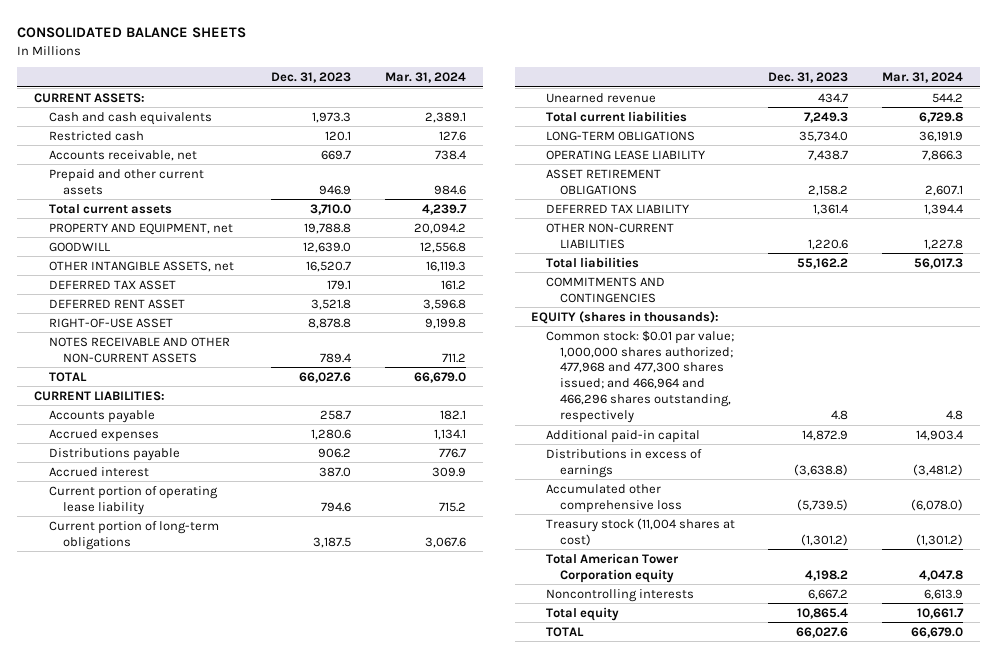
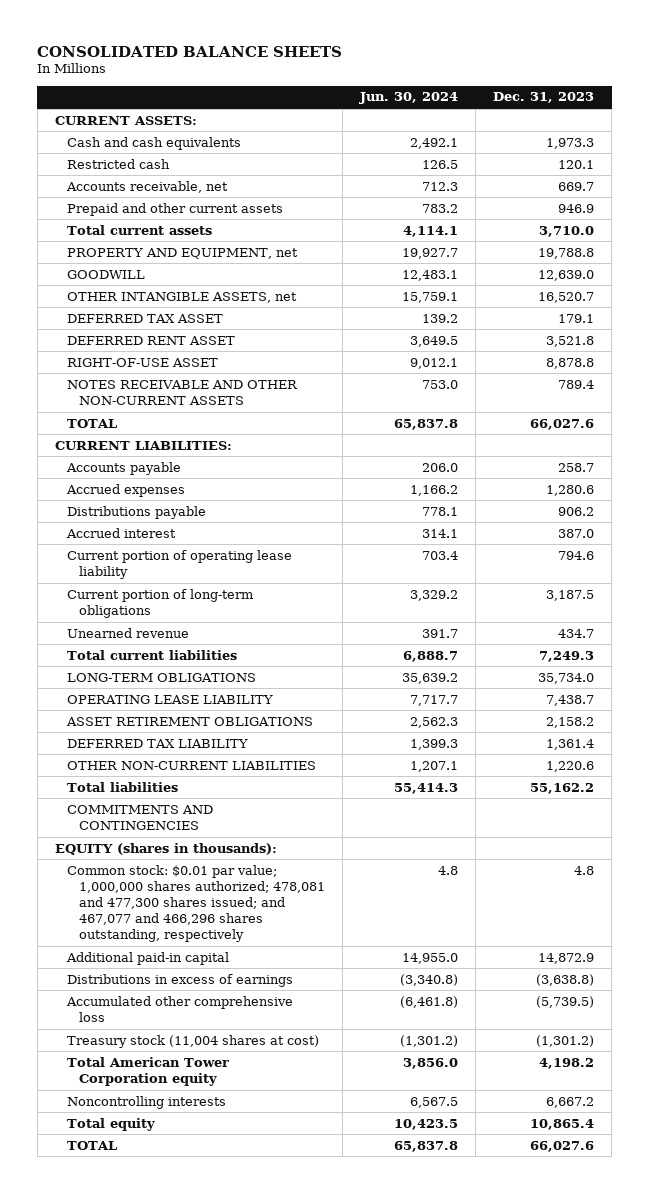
- | Dec. 31, 2023 | Mar. 31, 2024
+ | Jun. 30, 2024 | Dec. 31, 2023
- Common stock: $0.01 par value; 1,000,000 shares authorized; 477,968 and 477,300 shares issued; and 466,964 and 466,296 shares outstanding, respectively | 4.8 | 4.8
+ Common stock: $0.01 par value; 1,000,000 shares authorized; 478,081 and 477,300 shares issued; and 467,077 and 466,296 shares outstanding, respectively | 4.8 | 4.8

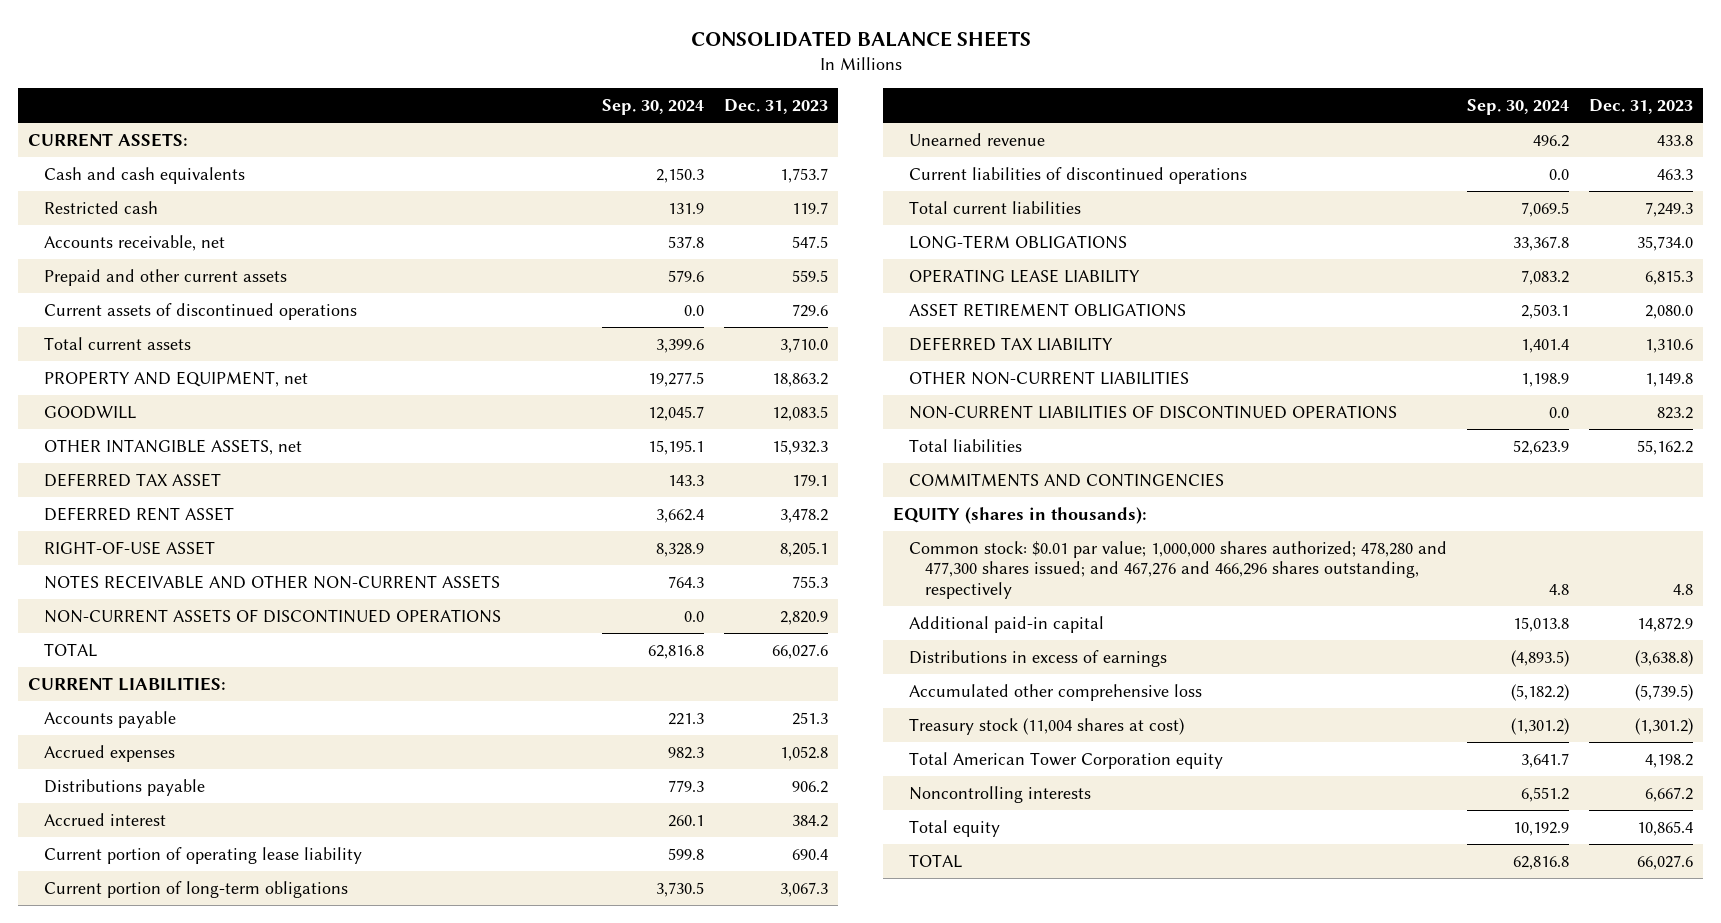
- | Jun. 30, 2024 | Dec. 31, 2023
+ | Sep. 30, 2024 | Dec. 31, 2023
- Cash and cash equivalents | 2,492.1 | 1,973.3
- Restricted cash | 126.5 | 120.1
- Accounts receivable, net | 712.3 | 669.7
- Prepaid and other current assets | 783.2 | 946.9
+ Cash and cash equivalents | 2,150.3 | 1,753.7
+ Restricted cash | 131.9 | 119.7
+ Accounts receivable, net | 537.8 | 547.5
+ Prepaid and other current assets | 579.6 | 559.5
+ Current assets of discontinued operations | 0.0 | 729.6
- PROPERTY AND EQUIPMENT, net | 19,927.7 | 19,788.8
- GOODWILL | 12,483.1 | 12,639.0
- OTHER INTANGIBLE ASSETS, net | 15,759.1 | 16,520.7
+ PROPERTY AND EQUIPMENT, net | 19,277.5 | 18,863.2
+ GOODWILL | 12,045.7 | 12,083.5
+ OTHER INTANGIBLE ASSETS, net | 15,195.1 | 15,932.3
- DEFERRED RENT ASSET | 3,649.5 | 3,521.8
- RIGHT-OF-USE ASSET | 9,012.1 | 8,878.8
- NOTES RECEIVABLE AND OTHER NON-CURRENT ASSETS | 753.0 | 789.4
+ DEFERRED RENT ASSET | 3,662.4 | 3,478.2
+ RIGHT-OF-USE ASSET | 8,328.9 | 8,205.1
+ NOTES RECEIVABLE AND OTHER NON-CURRENT ASSETS | 764.3 | 755.3
+ NON-CURRENT ASSETS OF DISCONTINUED OPERATIONS | 0.0 | 2,820.9
- Accounts payable | 206.0 | 258.7
- Accrued expenses | 1,166.2 | 1,280.6
+ Accounts payable | 221.3 | 251.3
+ Accrued expenses | 982.3 | 1,052.8
- Accrued interest | 314.1 | 387.0
- Current portion of operating lease liability | 703.4 | 794.6
- Current portion of long-term obligations | 3,329.2 | 3,187.5
- Unearned revenue | 391.7 | 434.7
+ Accrued interest | 260.1 | 384.2
+ Current portion of operating lease liability | 599.8 | 690.4
+ Current portion of long-term obligations | 3,730.5 | 3,067.3
+ Unearned revenue | 496.2 | 433.8
+ Current liabilities of discontinued operations | 0.0 | 463.3
- OPERATING LEASE LIABILITY | 7,717.7 | 7,438.7
- ASSET RETIREMENT OBLIGATIONS | 2,562.3 | 2,158.2
- DEFERRED TAX LIABILITY | 1,399.3 | 1,361.4
- OTHER NON-CURRENT LIABILITIES | 1,207.1 | 1,220.6
+ OPERATING LEASE LIABILITY | 7,083.2 | 6,815.3
+ ASSET RETIREMENT OBLIGATIONS | 2,503.1 | 2,080.0
+ DEFERRED TAX LIABILITY | 1,401.4 | 1,310.6
+ OTHER NON-CURRENT LIABILITIES | 1,198.9 | 1,149.8
+ NON-CURRENT LIABILITIES OF DISCONTINUED OPERATIONS | 0.0 | 823.2
- Common stock: $0.01 par value; 1,000,000 shares authorized; 478,081 and 477,300 shares issued; and 467,077 and 466,296 shares outstanding, respectively | 4.8 | 4.8
+ Common stock: $0.01 par value; 1,000,000 shares authorized; 478,280 and 477,300 shares issued; and 467,276 and 466,296 shares outstanding, respectively | 4.8 | 4.8

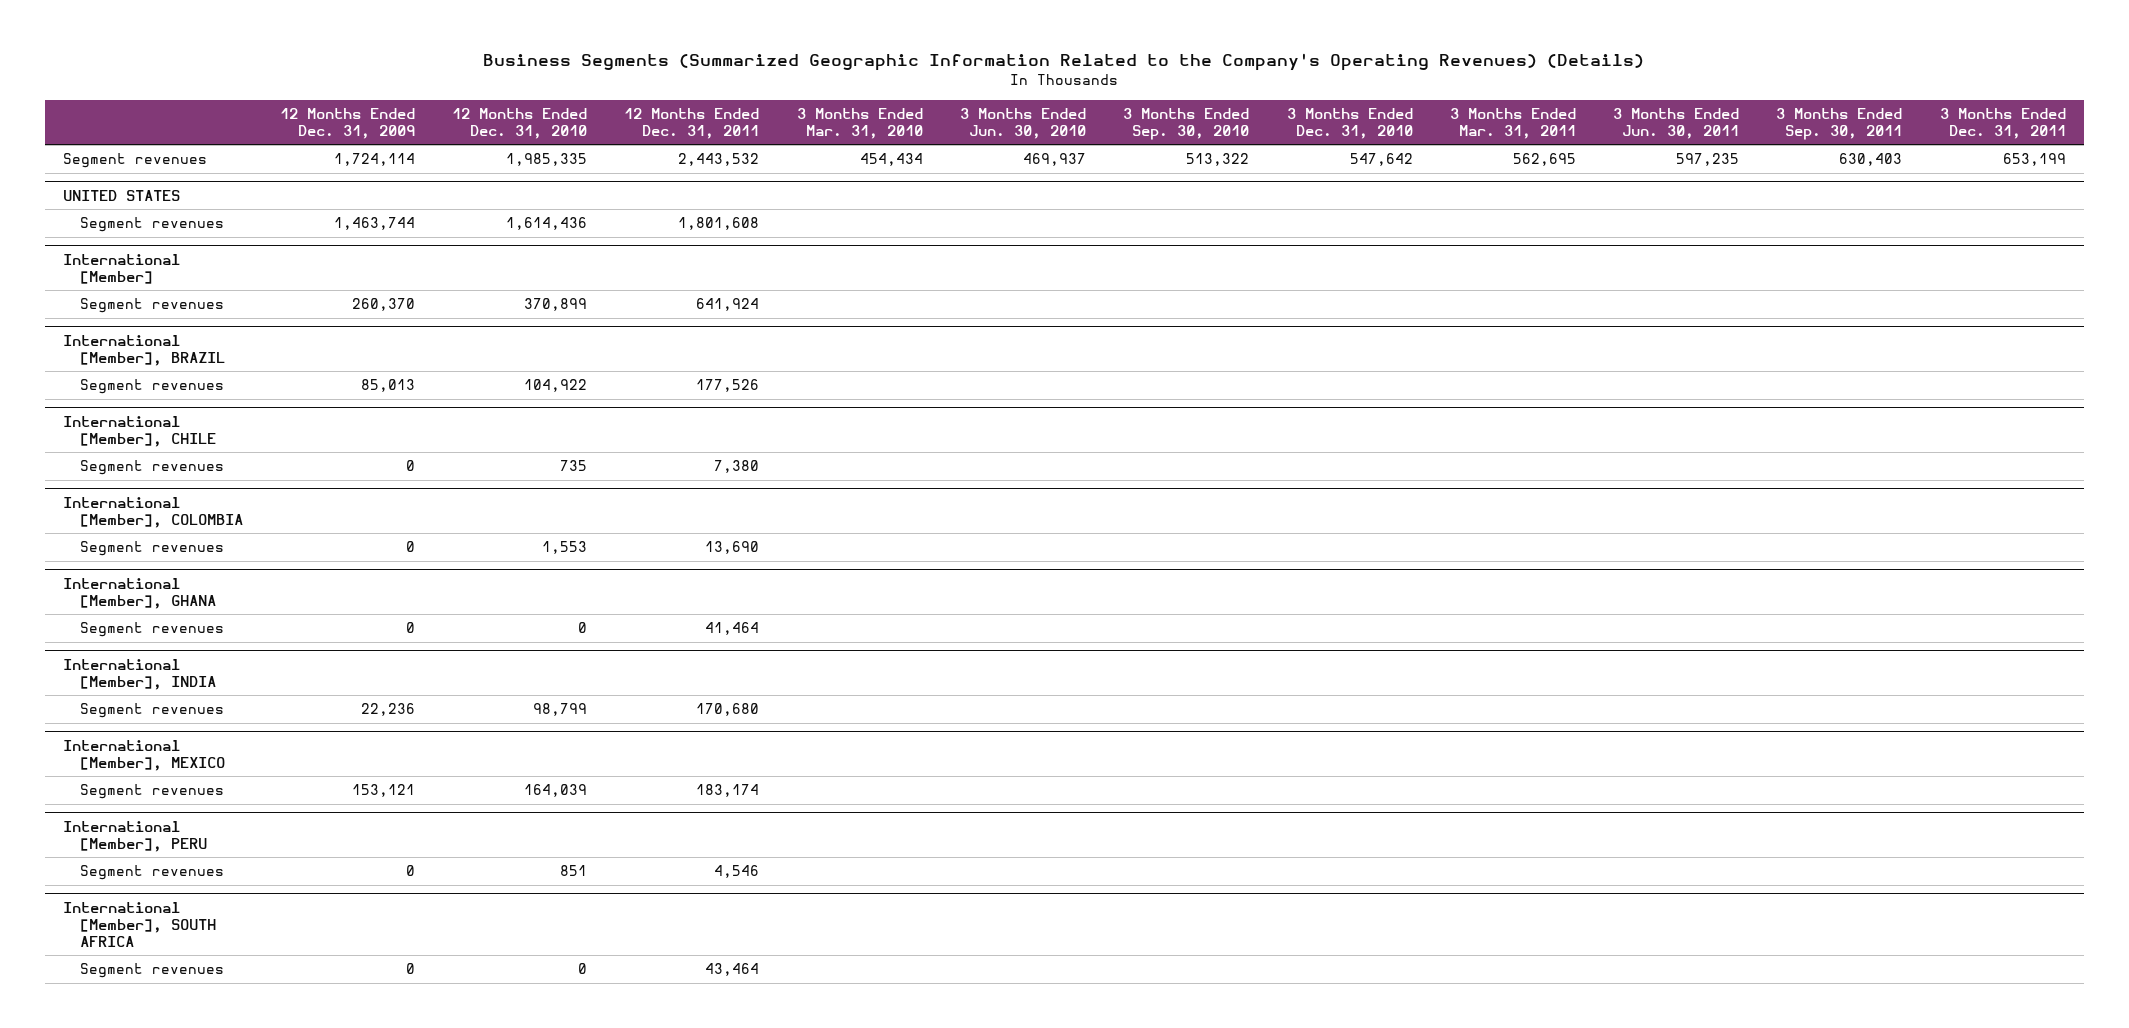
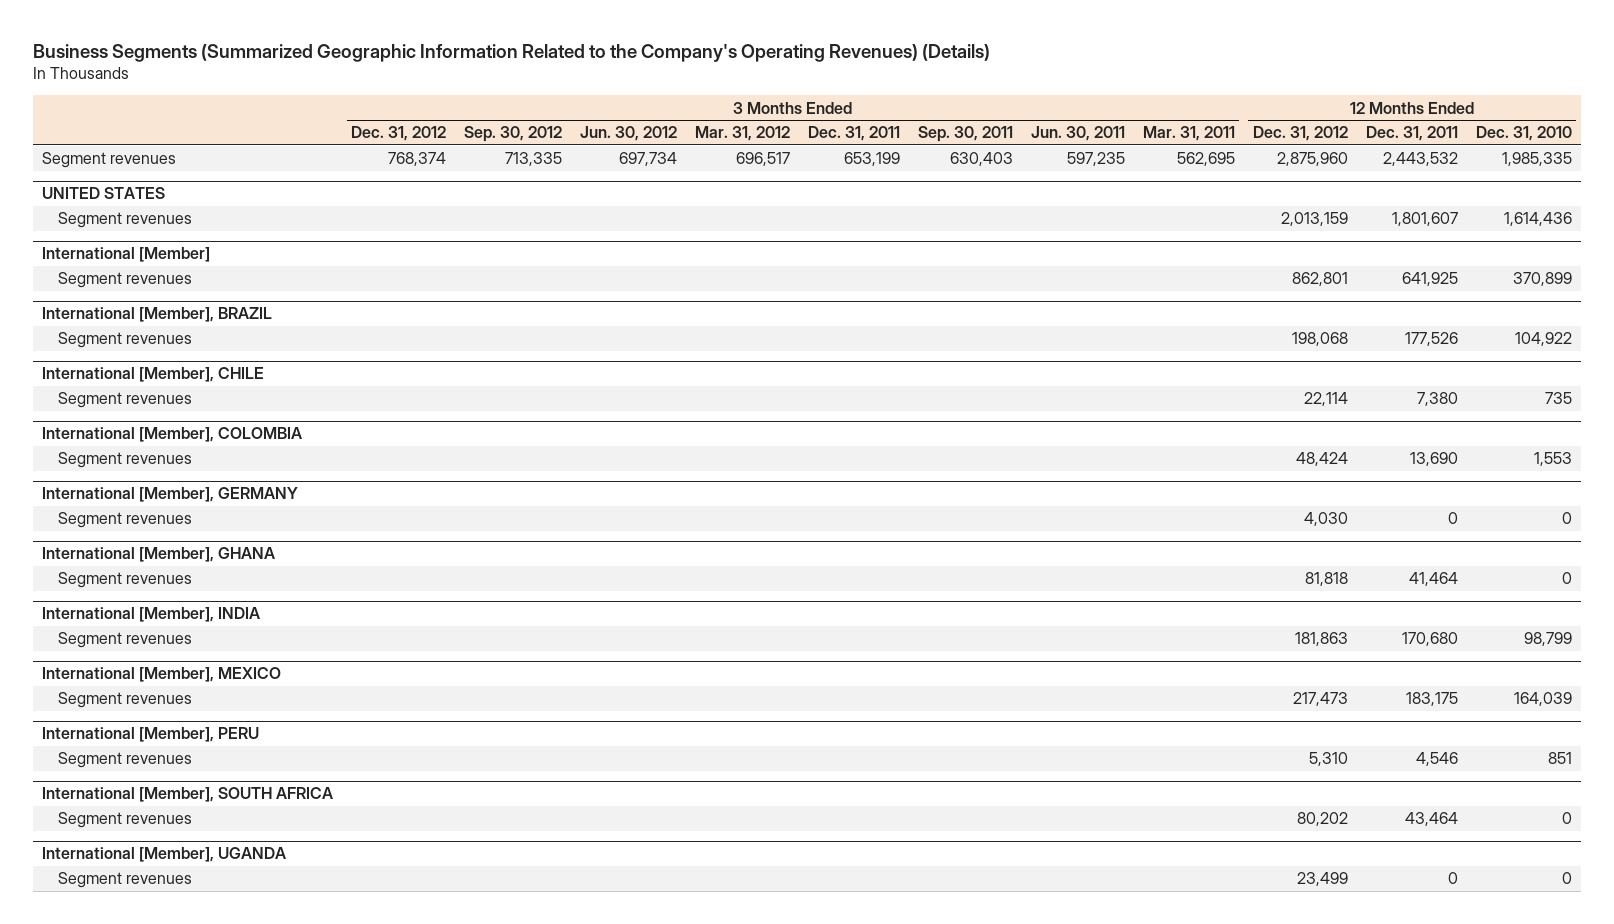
- | 12 Months Ended Dec. 31, 2009 | 12 Months Ended Dec. 31, 2010 | 12 Months Ended Dec. 31, 2011 | 3 Months Ended Mar. 31, 2010 | 3 Months Ended Jun. 30, 2010 | 3 Months Ended Sep. 30, 2010 | 3 Months Ended Dec. 31, 2010 | 3 Months Ended Mar. 31, 2011 | 3 Months Ended Jun. 30, 2011 | 3 Months Ended Sep. 30, 2011 | 3 Months Ended Dec. 31, 2011
+ | 3 Months Ended Dec. 31, 2012 | 3 Months Ended Sep. 30, 2012 | 3 Months Ended Jun. 30, 2012 | 3 Months Ended Mar. 31, 2012 | 3 Months Ended Dec. 31, 2011 | 3 Months Ended Sep. 30, 2011 | 3 Months Ended Jun. 30, 2011 | 3 Months Ended Mar. 31, 2011 | 12 Months Ended Dec. 31, 2012 | 12 Months Ended Dec. 31, 2011 | 12 Months Ended Dec. 31, 2010
@ UNITED STATES
- Segment revenues | 1,463,744 | 1,614,436 | 1,801,608 | | | | | | | |
+ Segment revenues | | | | | | | | | 2,013,159 | 1,801,607 | 1,614,436
@ International [Member]
- Segment revenues | 260,370 | 370,899 | 641,924 | | | | | | | |
+ Segment revenues | | | | | | | | | 862,801 | 641,925 | 370,899
+ International [Member], GERMANY
+ Segment revenues | | | | | | | | | 4,030 | 0 | 0
@ International [Member], MEXICO
- Segment revenues | 153,121 | 164,039 | 183,174 | | | | | | | |
+ Segment revenues | | | | | | | | | 217,473 | 183,175 | 164,039
+ International [Member], UGANDA
+ Segment revenues | | | | | | | | | 23,499 | 0 | 0

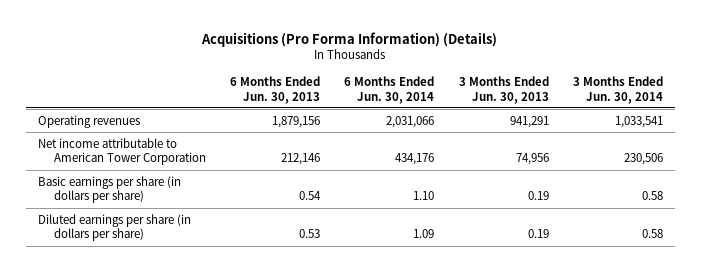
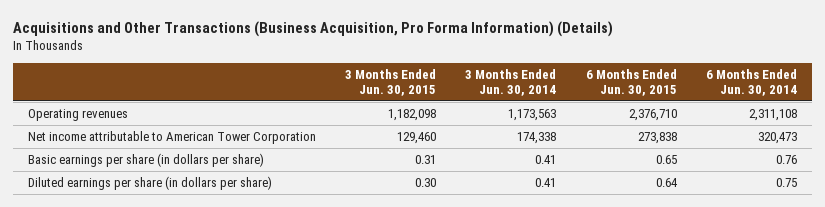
- Acquisitions (Pro Forma Information) (Details)
+ Acquisitions and Other Transactions (Business Acquisition, Pro Forma Information) (Details)
- | 6 Months Ended Jun. 30, 2013 | 6 Months Ended Jun. 30, 2014 | 3 Months Ended Jun. 30, 2013 | 3 Months Ended Jun. 30, 2014
+ | 3 Months Ended Jun. 30, 2015 | 3 Months Ended Jun. 30, 2014 | 6 Months Ended Jun. 30, 2015 | 6 Months Ended Jun. 30, 2014
- Operating revenues | 1,879,156 | 2,031,066 | 941,291 | 1,033,541
- Net income attributable to American Tower Corporation | 212,146 | 434,176 | 74,956 | 230,506
- Basic earnings per share (in dollars per share) | 0.54 | 1.10 | 0.19 | 0.58
- Diluted earnings per share (in dollars per share) | 0.53 | 1.09 | 0.19 | 0.58
+ Operating revenues | 1,182,098 | 1,173,563 | 2,376,710 | 2,311,108
+ Net income attributable to American Tower Corporation | 129,460 | 174,338 | 273,838 | 320,473
+ Basic earnings per share (in dollars per share) | 0.31 | 0.41 | 0.65 | 0.76
+ Diluted earnings per share (in dollars per share) | 0.30 | 0.41 | 0.64 | 0.75

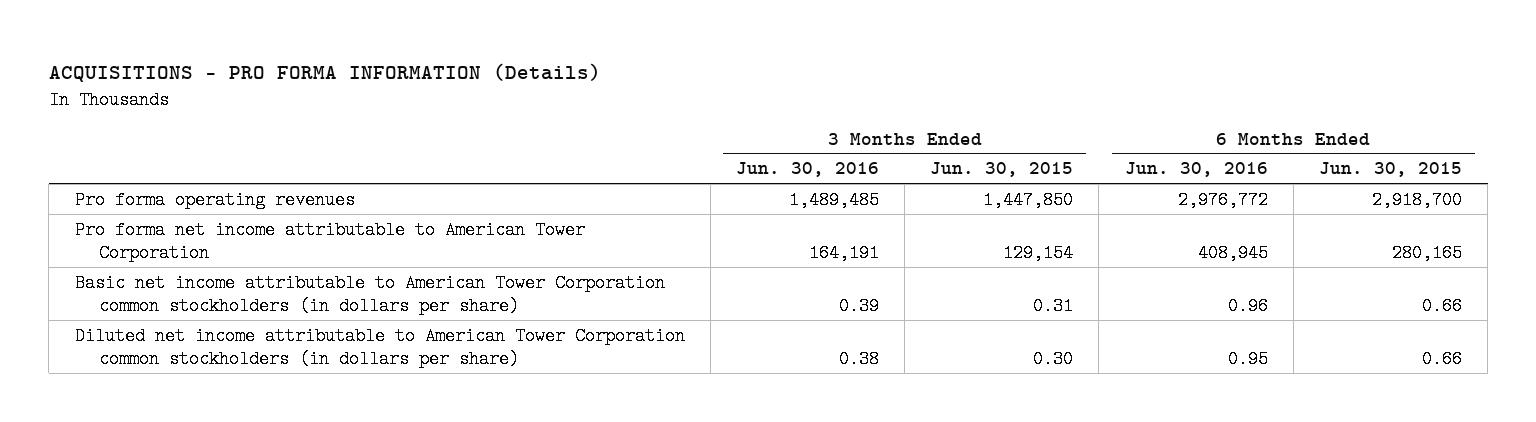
- Acquisitions and Other Transactions (Business Acquisition, Pro Forma Information) (Details)
+ ACQUISITIONS - PRO FORMA INFORMATION (Details)
- | 3 Months Ended Jun. 30, 2015 | 3 Months Ended Jun. 30, 2014 | 6 Months Ended Jun. 30, 2015 | 6 Months Ended Jun. 30, 2014
+ | 3 Months Ended Jun. 30, 2016 | 3 Months Ended Jun. 30, 2015 | 6 Months Ended Jun. 30, 2016 | 6 Months Ended Jun. 30, 2015
- Operating revenues | 1,182,098 | 1,173,563 | 2,376,710 | 2,311,108
- Net income attributable to American Tower Corporation | 129,460 | 174,338 | 273,838 | 320,473
- Basic earnings per share (in dollars per share) | 0.31 | 0.41 | 0.65 | 0.76
- Diluted earnings per share (in dollars per share) | 0.30 | 0.41 | 0.64 | 0.75
+ Pro forma operating revenues | 1,489,485 | 1,447,850 | 2,976,772 | 2,918,700
+ Pro forma net income attributable to American Tower Corporation | 164,191 | 129,154 | 408,945 | 280,165
+ Basic net income attributable to American Tower Corporation common stockholders (in dollars per share) | 0.39 | 0.31 | 0.96 | 0.66
+ Diluted net income attributable to American Tower Corporation common stockholders (in dollars per share) | 0.38 | 0.30 | 0.95 | 0.66

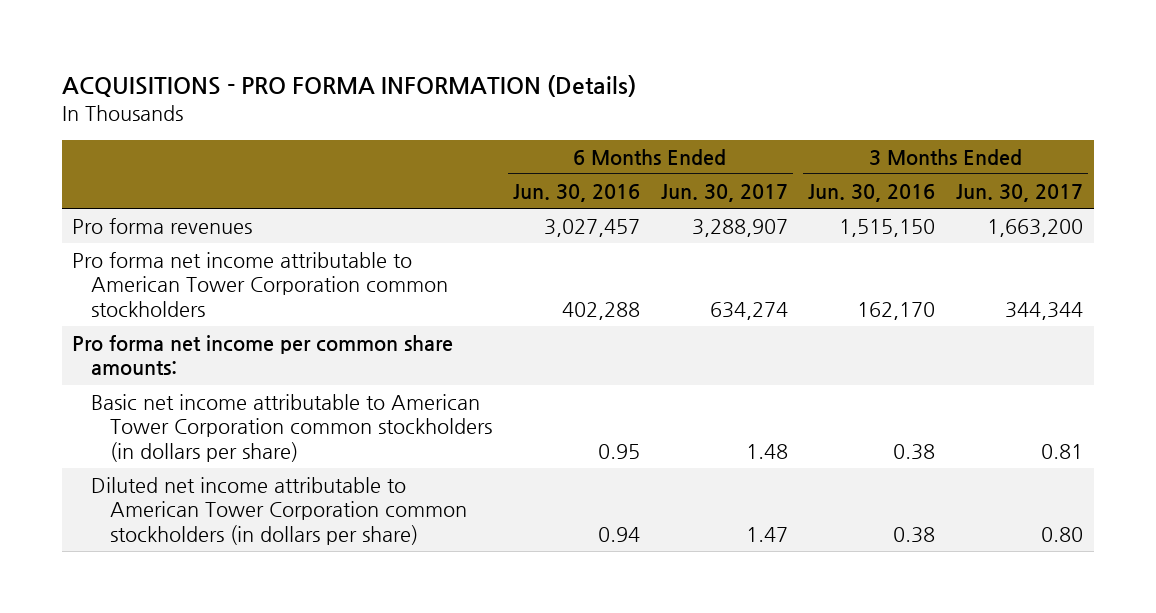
- | 3 Months Ended Jun. 30, 2016 | 3 Months Ended Jun. 30, 2015 | 6 Months Ended Jun. 30, 2016 | 6 Months Ended Jun. 30, 2015
+ | 6 Months Ended Jun. 30, 2016 | 6 Months Ended Jun. 30, 2017 | 3 Months Ended Jun. 30, 2016 | 3 Months Ended Jun. 30, 2017
- Pro forma operating revenues | 1,489,485 | 1,447,850 | 2,976,772 | 2,918,700
- Pro forma net income attributable to American Tower Corporation | 164,191 | 129,154 | 408,945 | 280,165
- Basic net income attributable to American Tower Corporation common stockholders (in dollars per share) | 0.39 | 0.31 | 0.96 | 0.66
- Diluted net income attributable to American Tower Corporation common stockholders (in dollars per share) | 0.38 | 0.30 | 0.95 | 0.66
+ Pro forma revenues | 3,027,457 | 3,288,907 | 1,515,150 | 1,663,200
+ Pro forma net income attributable to American Tower Corporation common stockholders | 402,288 | 634,274 | 162,170 | 344,344
+ Pro forma net income per common share amounts:
+ Basic net income attributable to American Tower Corporation common stockholders (in dollars per share) | 0.95 | 1.48 | 0.38 | 0.81
+ Diluted net income attributable to American Tower Corporation common stockholders (in dollars per share) | 0.94 | 1.47 | 0.38 | 0.80

